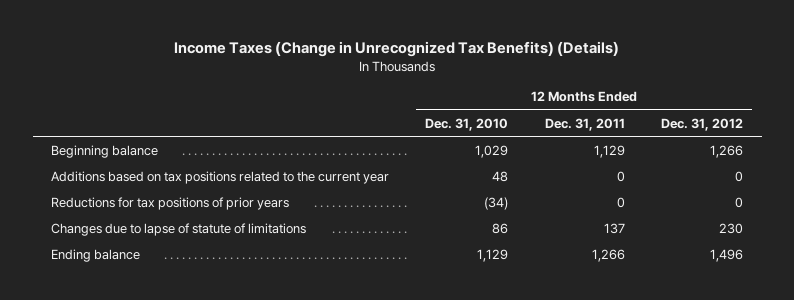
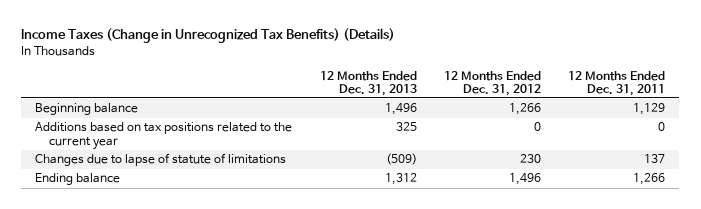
- | 12 Months Ended Dec. 31, 2010 | 12 Months Ended Dec. 31, 2011 | 12 Months Ended Dec. 31, 2012
+ | 12 Months Ended Dec. 31, 2013 | 12 Months Ended Dec. 31, 2012 | 12 Months Ended Dec. 31, 2011
- Reductions for tax positions of prior years | (34) | 0 | 0

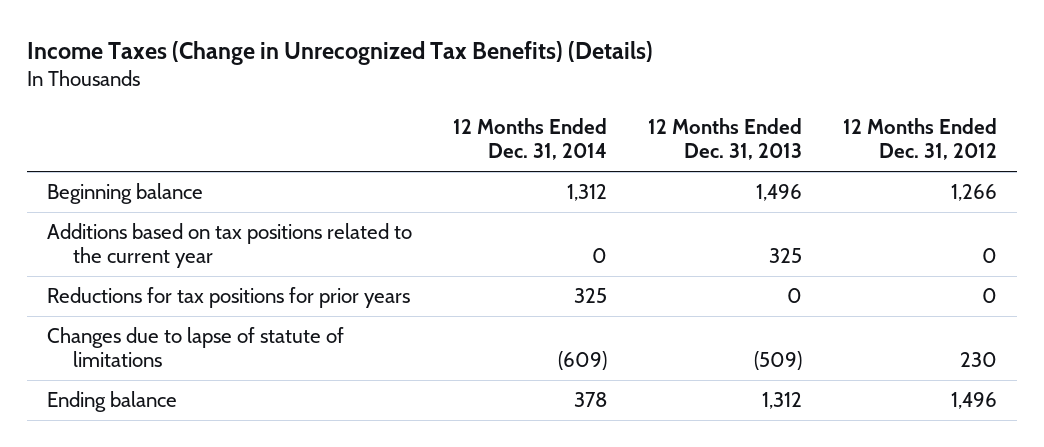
- | 12 Months Ended Dec. 31, 2013 | 12 Months Ended Dec. 31, 2012 | 12 Months Ended Dec. 31, 2011
+ | 12 Months Ended Dec. 31, 2014 | 12 Months Ended Dec. 31, 2013 | 12 Months Ended Dec. 31, 2012
+ Reductions for tax positions for prior years | 325 | 0 | 0

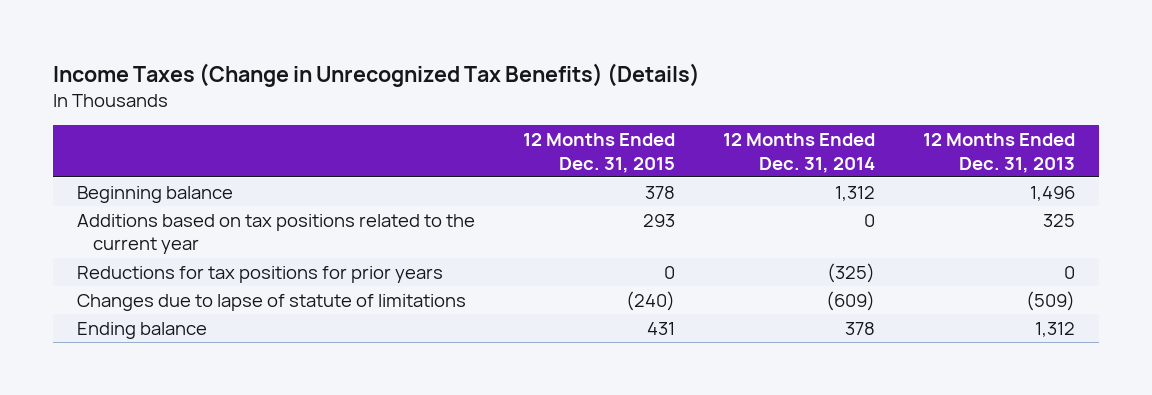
- | 12 Months Ended Dec. 31, 2014 | 12 Months Ended Dec. 31, 2013 | 12 Months Ended Dec. 31, 2012
+ | 12 Months Ended Dec. 31, 2015 | 12 Months Ended Dec. 31, 2014 | 12 Months Ended Dec. 31, 2013
- Reductions for tax positions for prior years | 325 | 0 | 0
+ Reductions for tax positions for prior years | 0 | (325) | 0

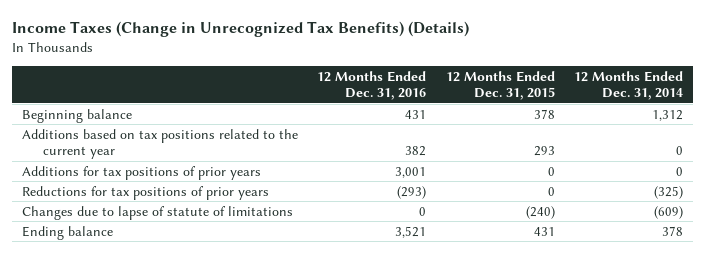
- | 12 Months Ended Dec. 31, 2015 | 12 Months Ended Dec. 31, 2014 | 12 Months Ended Dec. 31, 2013
+ | 12 Months Ended Dec. 31, 2016 | 12 Months Ended Dec. 31, 2015 | 12 Months Ended Dec. 31, 2014
- Reductions for tax positions for prior years | 0 | (325) | 0
+ Additions for tax positions of prior years | 3,001 | 0 | 0
+ Reductions for tax positions of prior years | (293) | 0 | (325)

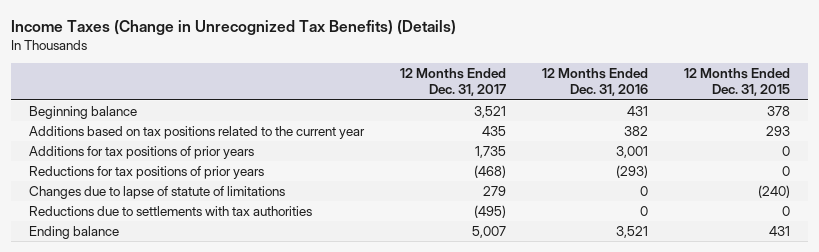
- | 12 Months Ended Dec. 31, 2016 | 12 Months Ended Dec. 31, 2015 | 12 Months Ended Dec. 31, 2014
+ | 12 Months Ended Dec. 31, 2017 | 12 Months Ended Dec. 31, 2016 | 12 Months Ended Dec. 31, 2015
+ Reductions due to settlements with tax authorities | (495) | 0 | 0

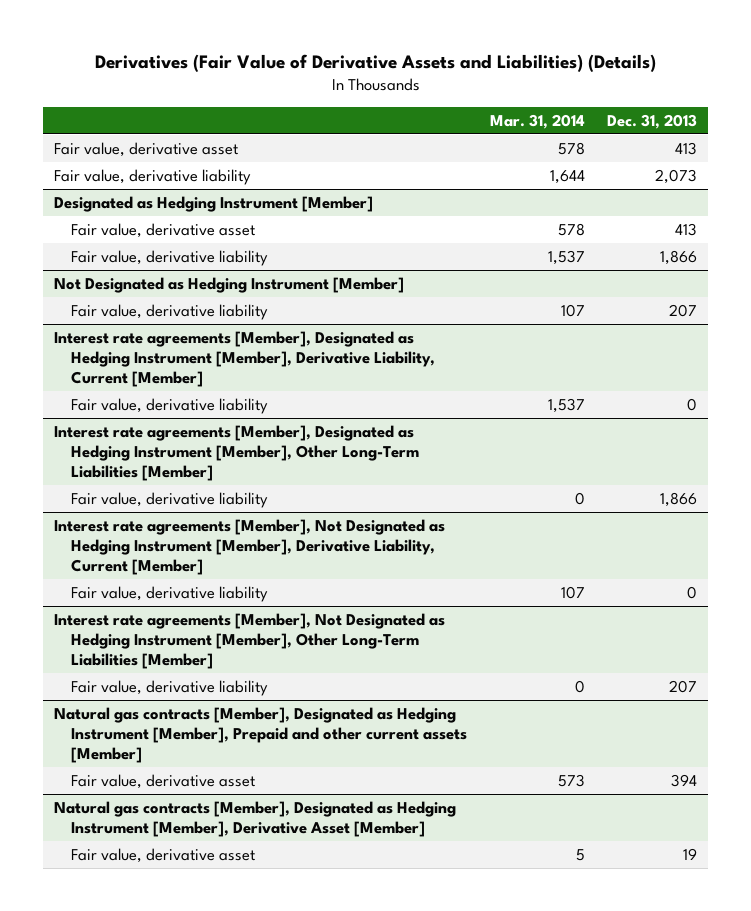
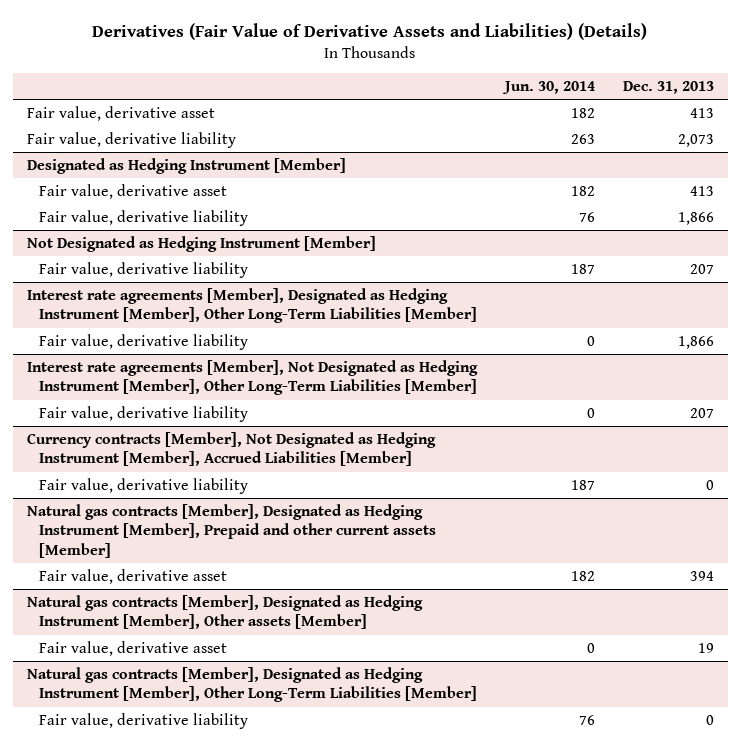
- | Mar. 31, 2014 | Dec. 31, 2013
+ | Jun. 30, 2014 | Dec. 31, 2013
- Interest rate agreements [Member], Designated as Hedging Instrument [Member], Derivative Liability, Current [Member]
- Fair value, derivative liability | 1,537 | 0
- Interest rate agreements [Member], Not Designated as Hedging Instrument [Member], Derivative Liability, Current [Member]
- Fair value, derivative liability | 107 | 0
+ Currency contracts [Member], Not Designated as Hedging Instrument [Member], Accrued Liabilities [Member]
+ Fair value, derivative liability | 187 | 0
- Natural gas contracts [Member], Designated as Hedging Instrument [Member], Derivative Asset [Member]
+ Natural gas contracts [Member], Designated as Hedging Instrument [Member], Other assets [Member]
+ Natural gas contracts [Member], Designated as Hedging Instrument [Member], Other Long-Term Liabilities [Member]
+ Fair value, derivative liability | 76 | 0

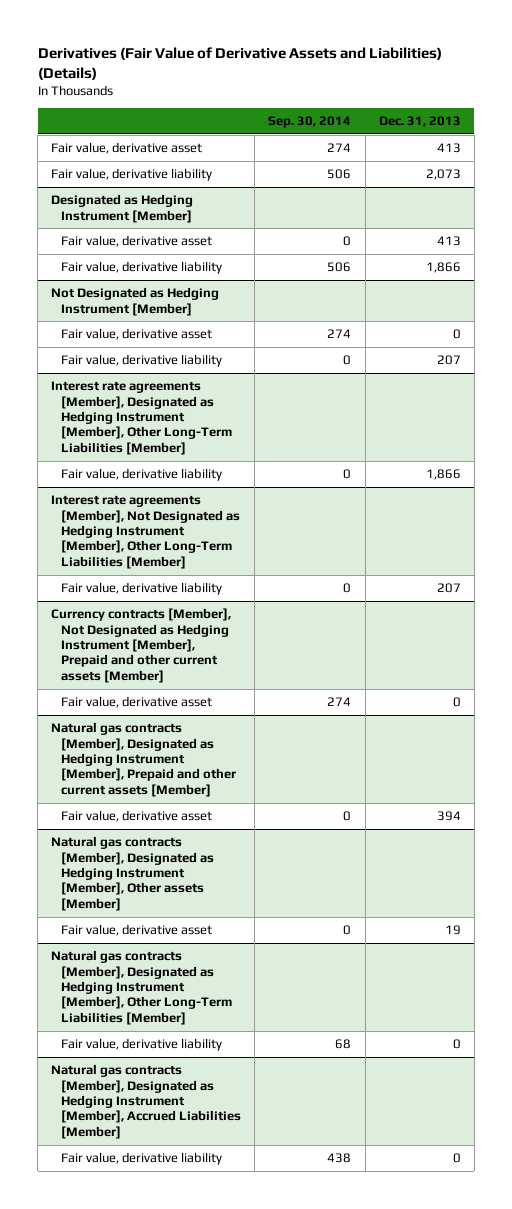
- | Jun. 30, 2014 | Dec. 31, 2013
+ | Sep. 30, 2014 | Dec. 31, 2013
@ Not Designated as Hedging Instrument [Member]
+ Fair value, derivative asset | 274 | 0
- Currency contracts [Member], Not Designated as Hedging Instrument [Member], Accrued Liabilities [Member]
- Fair value, derivative liability | 187 | 0
+ Currency contracts [Member], Not Designated as Hedging Instrument [Member], Prepaid and other current assets [Member]
+ Fair value, derivative asset | 274 | 0
+ Natural gas contracts [Member], Designated as Hedging Instrument [Member], Accrued Liabilities [Member]
+ Fair value, derivative liability | 438 | 0

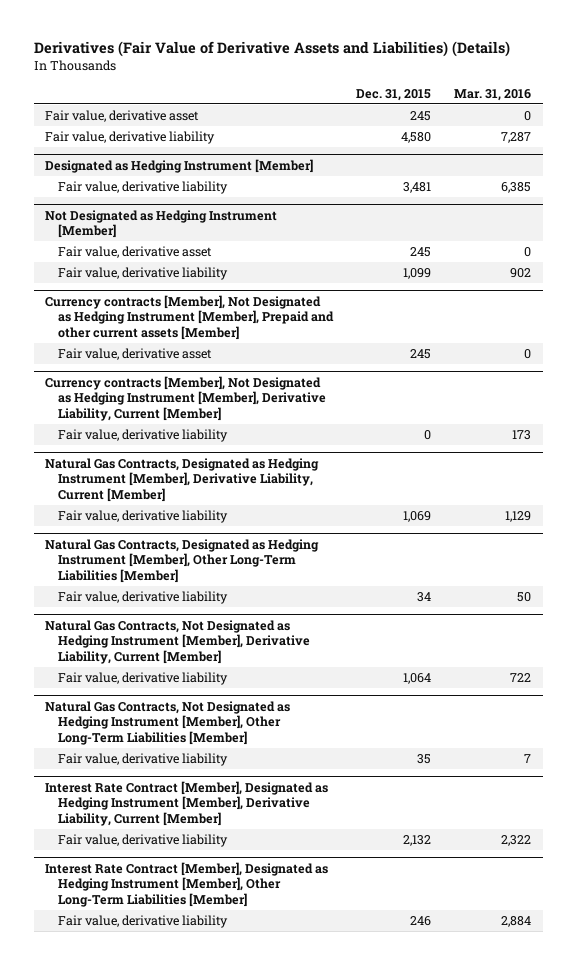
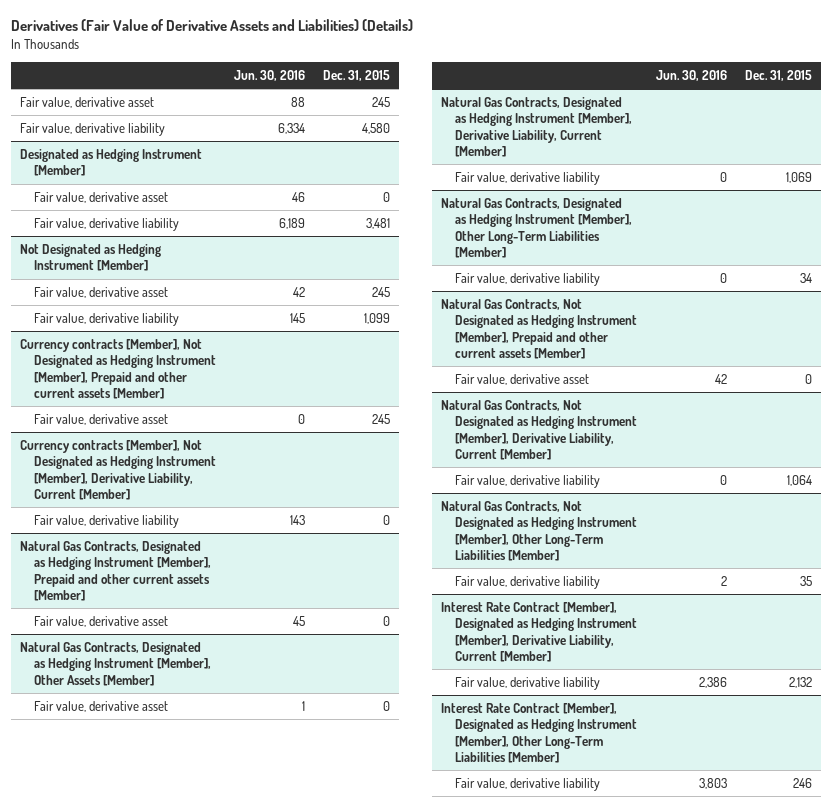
- | Dec. 31, 2015 | Mar. 31, 2016
+ | Jun. 30, 2016 | Dec. 31, 2015
@ Designated as Hedging Instrument [Member]
+ Fair value, derivative asset | 46 | 0
+ Natural Gas Contracts, Designated as Hedging Instrument [Member], Prepaid and other current assets [Member]
+ Fair value, derivative asset | 45 | 0
+ Natural Gas Contracts, Designated as Hedging Instrument [Member], Other Assets [Member]
+ Fair value, derivative asset | 1 | 0
+ Natural Gas Contracts, Not Designated as Hedging Instrument [Member], Prepaid and other current assets [Member]
+ Fair value, derivative asset | 42 | 0

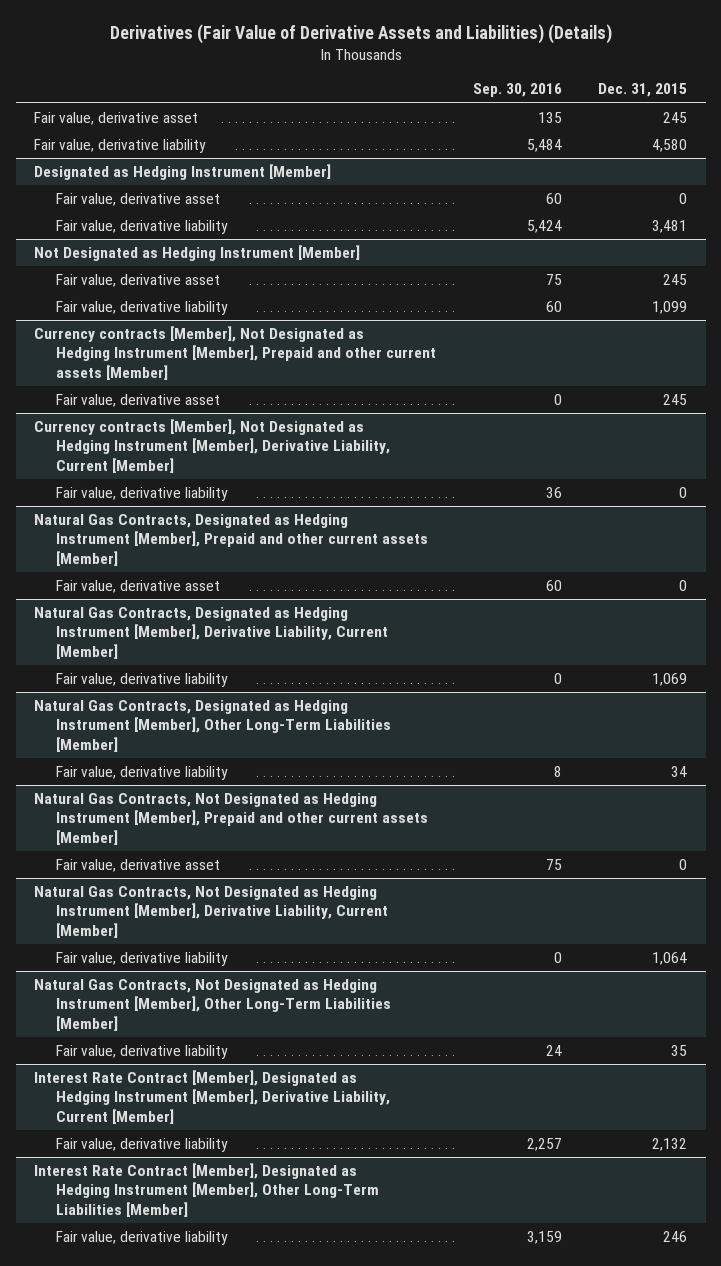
- | Jun. 30, 2016 | Dec. 31, 2015
+ | Sep. 30, 2016 | Dec. 31, 2015
- Natural Gas Contracts, Designated as Hedging Instrument [Member], Other Assets [Member]
- Fair value, derivative asset | 1 | 0

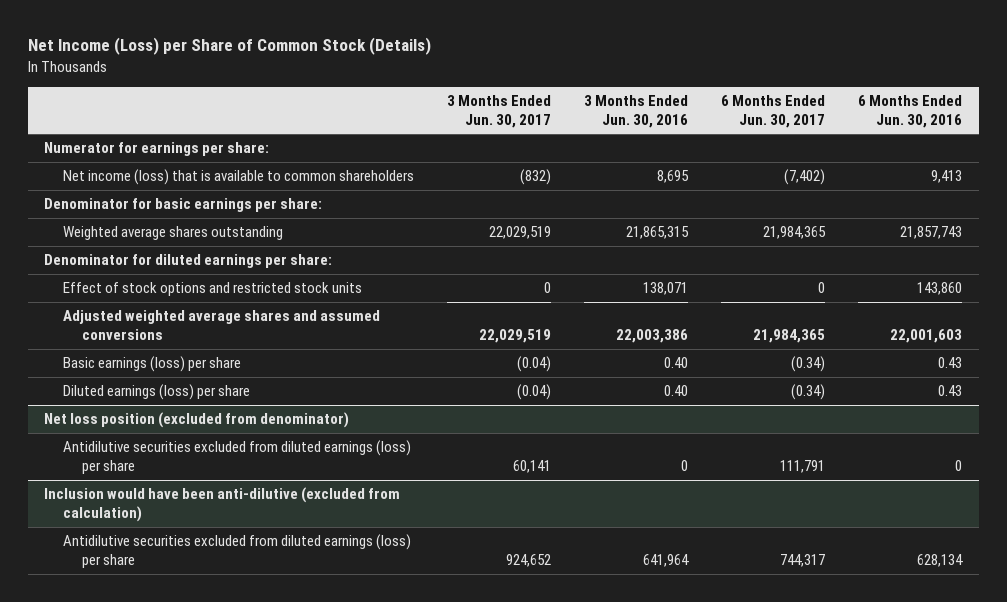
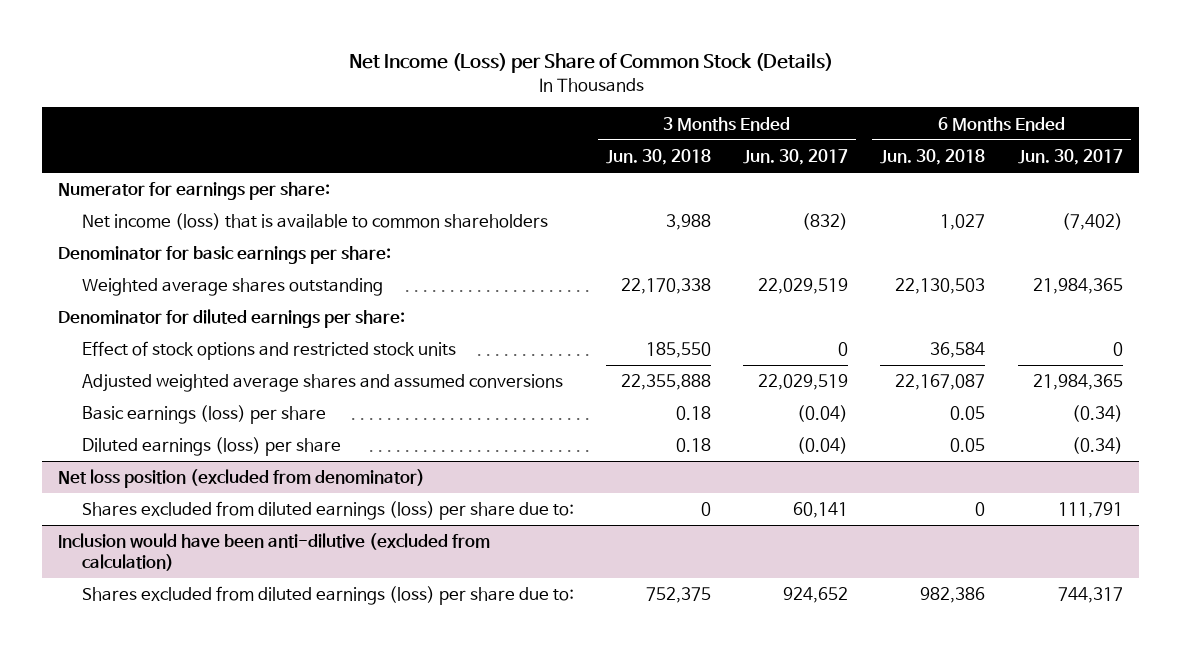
- | 3 Months Ended Jun. 30, 2017 | 3 Months Ended Jun. 30, 2016 | 6 Months Ended Jun. 30, 2017 | 6 Months Ended Jun. 30, 2016
+ | 3 Months Ended Jun. 30, 2018 | 3 Months Ended Jun. 30, 2017 | 6 Months Ended Jun. 30, 2018 | 6 Months Ended Jun. 30, 2017
@ Net loss position (excluded from denominator)
- Antidilutive securities excluded from diluted earnings (loss) per share | 60,141 | 0 | 111,791 | 0
+ Shares excluded from diluted earnings (loss) per share due to: | 0 | 60,141 | 0 | 111,791
@ Inclusion would have been anti-dilutive (excluded from calculation)
- Antidilutive securities excluded from diluted earnings (loss) per share | 924,652 | 641,964 | 744,317 | 628,134
+ Shares excluded from diluted earnings (loss) per share due to: | 752,375 | 924,652 | 982,386 | 744,317

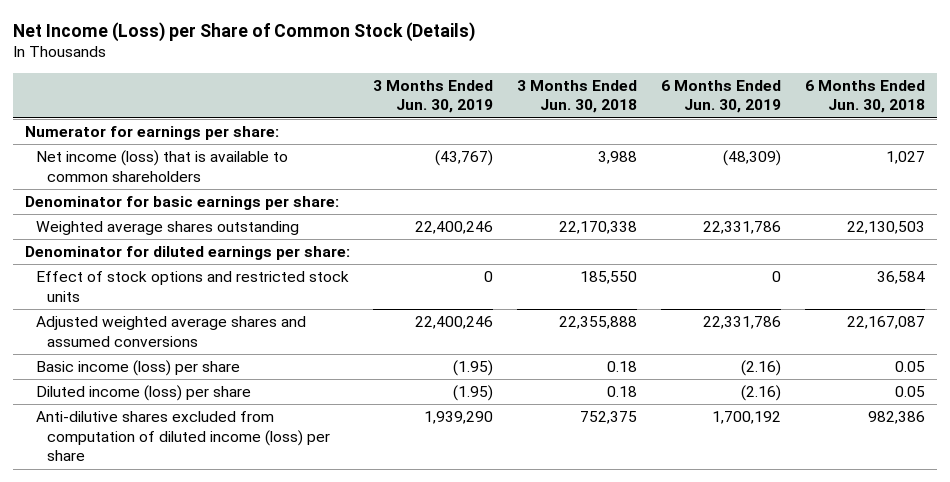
- | 3 Months Ended Jun. 30, 2018 | 3 Months Ended Jun. 30, 2017 | 6 Months Ended Jun. 30, 2018 | 6 Months Ended Jun. 30, 2017
+ | 3 Months Ended Jun. 30, 2019 | 3 Months Ended Jun. 30, 2018 | 6 Months Ended Jun. 30, 2019 | 6 Months Ended Jun. 30, 2018
- Basic earnings (loss) per share | 0.18 | (0.04) | 0.05 | (0.34)
- Diluted earnings (loss) per share | 0.18 | (0.04) | 0.05 | (0.34)
- Net loss position (excluded from denominator)
- Shares excluded from diluted earnings (loss) per share due to: | 0 | 60,141 | 0 | 111,791
- Inclusion would have been anti-dilutive (excluded from calculation)
- Shares excluded from diluted earnings (loss) per share due to: | 752,375 | 924,652 | 982,386 | 744,317
+ Basic income (loss) per share | (1.95) | 0.18 | (2.16) | 0.05
+ Diluted income (loss) per share | (1.95) | 0.18 | (2.16) | 0.05
+ Anti-dilutive shares excluded from computation of diluted income (loss) per share | 1,939,290 | 752,375 | 1,700,192 | 982,386

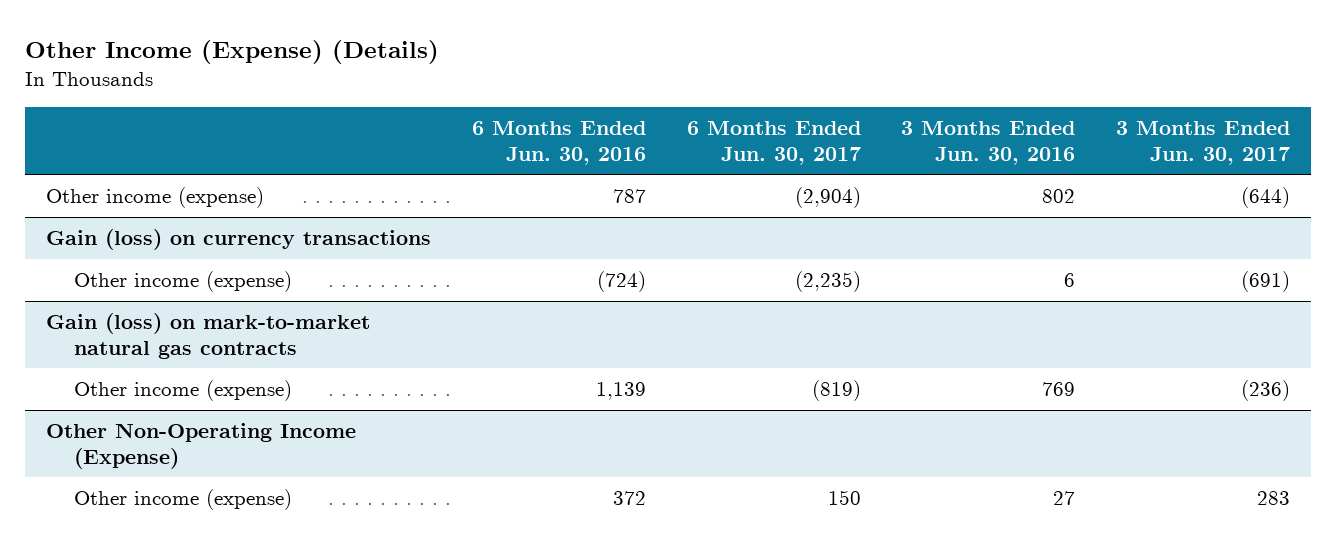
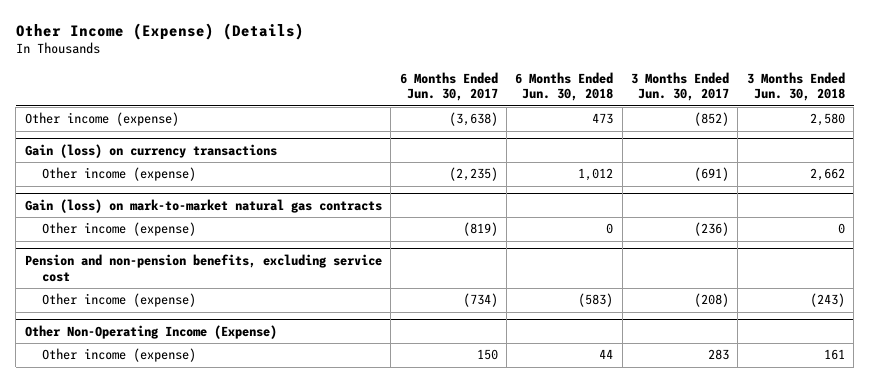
- | 6 Months Ended Jun. 30, 2016 | 6 Months Ended Jun. 30, 2017 | 3 Months Ended Jun. 30, 2016 | 3 Months Ended Jun. 30, 2017
+ | 6 Months Ended Jun. 30, 2017 | 6 Months Ended Jun. 30, 2018 | 3 Months Ended Jun. 30, 2017 | 3 Months Ended Jun. 30, 2018
- Other income (expense) | 787 | (2,904) | 802 | (644)
+ Other income (expense) | (3,638) | 473 | (852) | 2,580
+ Pension and non-pension benefits, excluding service cost
+ Other income (expense) | (734) | (583) | (208) | (243)

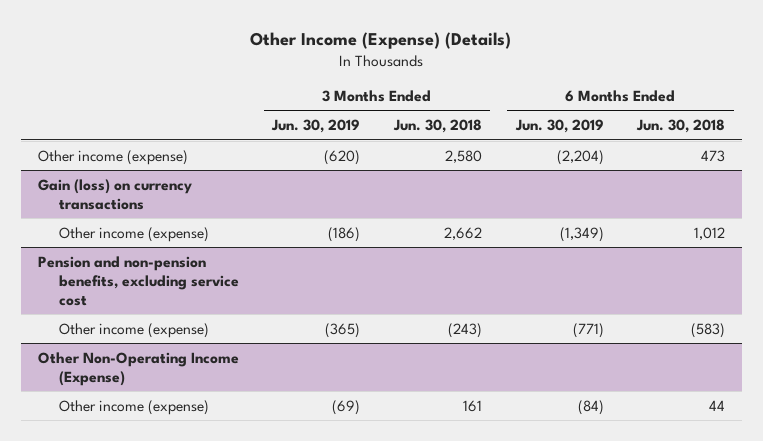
- | 6 Months Ended Jun. 30, 2017 | 6 Months Ended Jun. 30, 2018 | 3 Months Ended Jun. 30, 2017 | 3 Months Ended Jun. 30, 2018
+ | 3 Months Ended Jun. 30, 2019 | 3 Months Ended Jun. 30, 2018 | 6 Months Ended Jun. 30, 2019 | 6 Months Ended Jun. 30, 2018
- Gain (loss) on mark-to-market natural gas contracts
- Other income (expense) | (819) | 0 | (236) | 0

